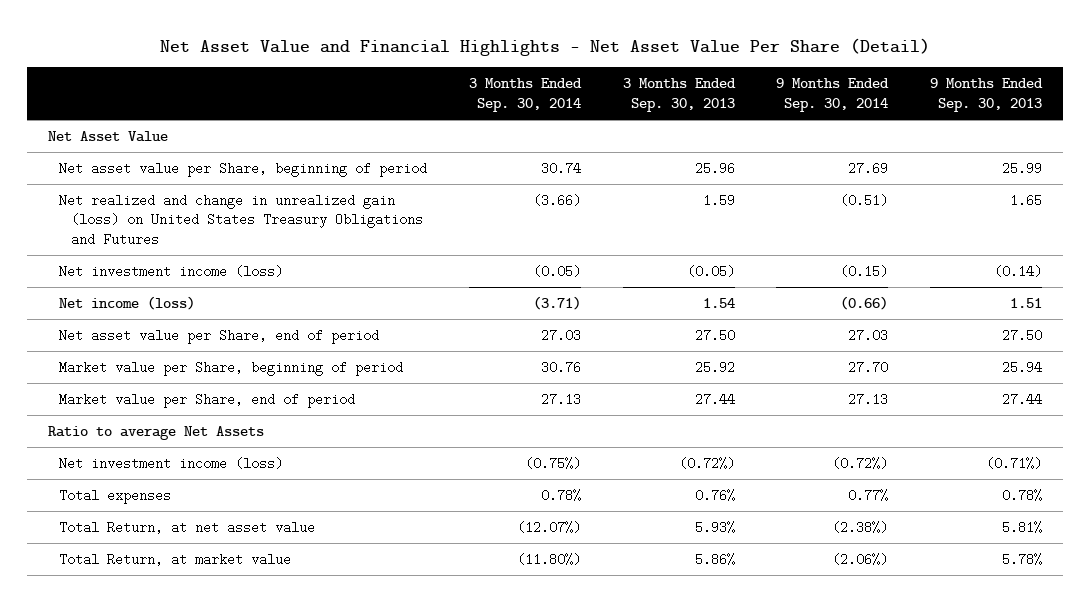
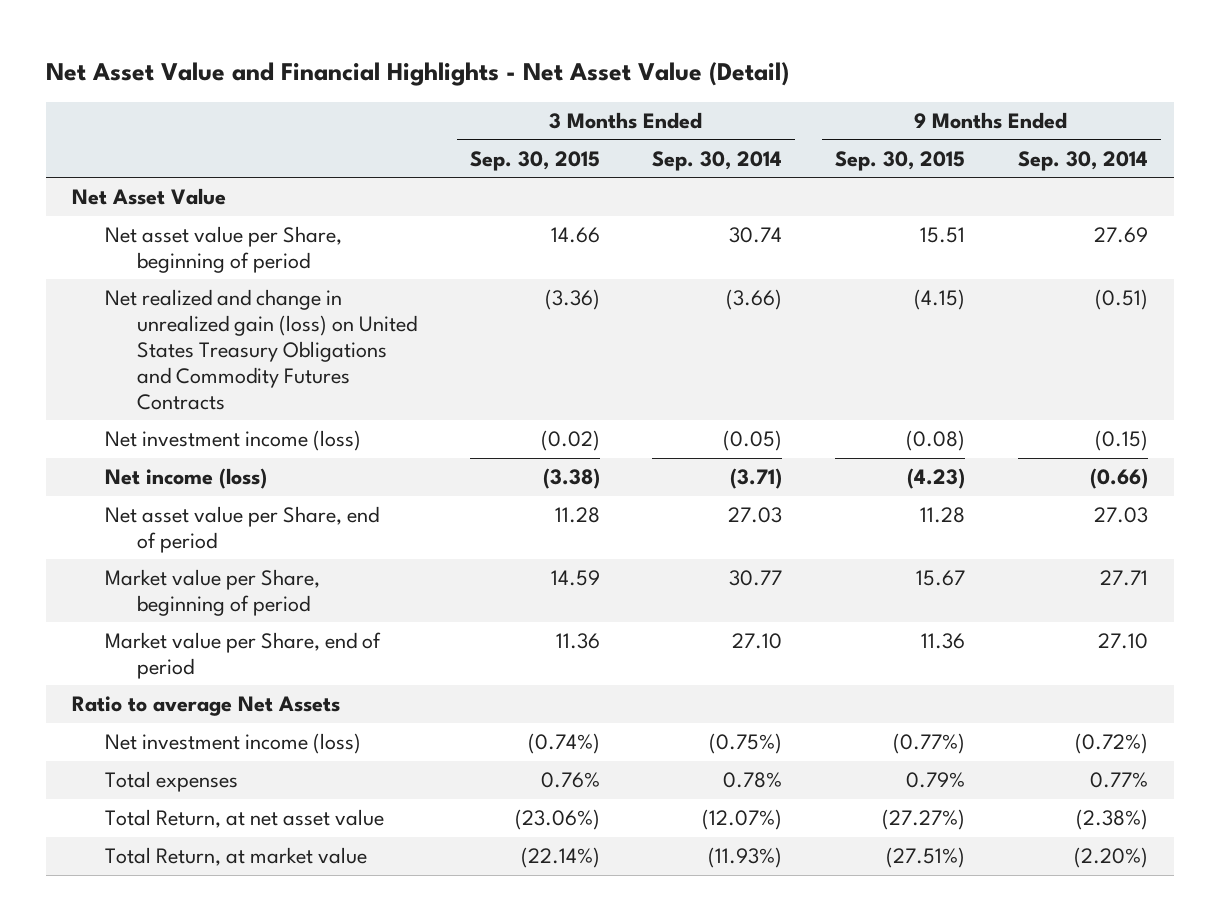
- Net Asset Value and Financial Highlights - Net Asset Value Per Share (Detail)
+ Net Asset Value and Financial Highlights - Net Asset Value (Detail)
- | 3 Months Ended Sep. 30, 2014 | 3 Months Ended Sep. 30, 2013 | 9 Months Ended Sep. 30, 2014 | 9 Months Ended Sep. 30, 2013
+ | 3 Months Ended Sep. 30, 2015 | 3 Months Ended Sep. 30, 2014 | 9 Months Ended Sep. 30, 2015 | 9 Months Ended Sep. 30, 2014
- Net realized and change in unrealized gain (loss) on United States Treasury Obligations and Futures | (3.66) | 1.59 | (0.51) | 1.65
+ Net realized and change in unrealized gain (loss) on United States Treasury Obligations and Commodity Futures Contracts | (3.36) | (3.66) | (4.15) | (0.51)
- Market value per Share, beginning of period | 30.76 | 25.92 | 27.70 | 25.94
- Market value per Share, end of period | 27.13 | 27.44 | 27.13 | 27.44
+ Market value per Share, beginning of period | 14.59 | 30.77 | 15.67 | 27.71
+ Market value per Share, end of period | 11.36 | 27.10 | 11.36 | 27.10
- Total Return, at market value | (11.80%) | 5.86% | (2.06%) | 5.78%
+ Total Return, at market value | (22.14%) | (11.93%) | (27.51%) | (2.20%)

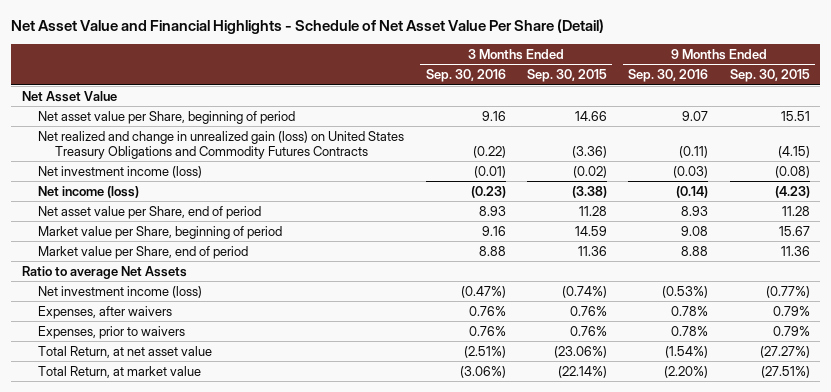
- Net Asset Value and Financial Highlights - Net Asset Value (Detail)
+ Net Asset Value and Financial Highlights - Schedule of Net Asset Value Per Share (Detail)
- | 3 Months Ended Sep. 30, 2015 | 3 Months Ended Sep. 30, 2014 | 9 Months Ended Sep. 30, 2015 | 9 Months Ended Sep. 30, 2014
+ | 3 Months Ended Sep. 30, 2016 | 3 Months Ended Sep. 30, 2015 | 9 Months Ended Sep. 30, 2016 | 9 Months Ended Sep. 30, 2015
- Total expenses | 0.76% | 0.78% | 0.79% | 0.77%
+ Expenses, after waivers | 0.76% | 0.76% | 0.78% | 0.79%
+ Expenses, prior to waivers | 0.76% | 0.76% | 0.78% | 0.79%

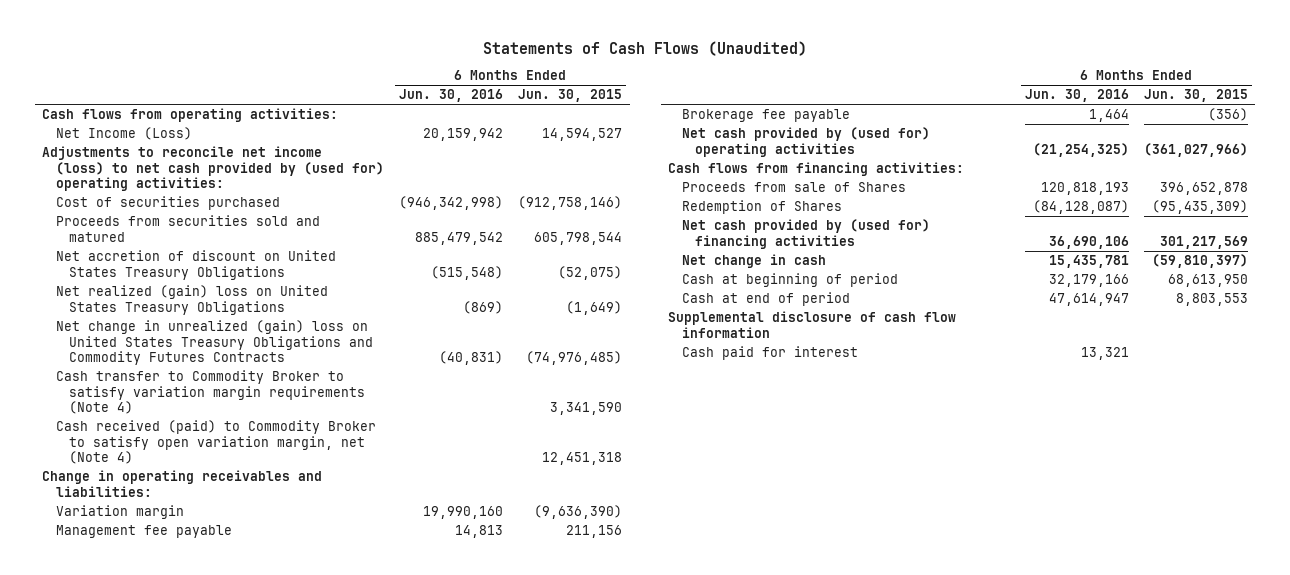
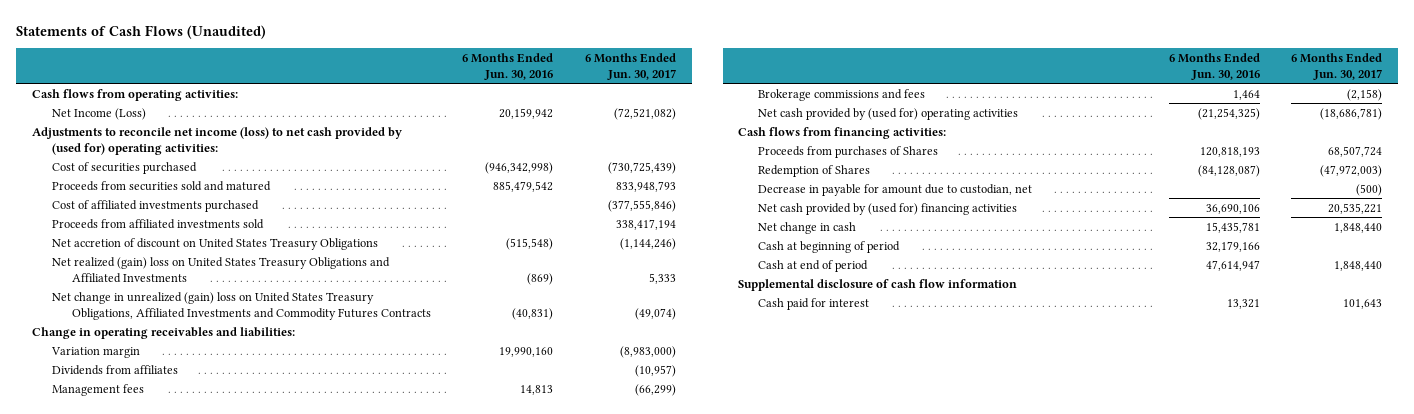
- | 6 Months Ended Jun. 30, 2016 | 6 Months Ended Jun. 30, 2015
+ | 6 Months Ended Jun. 30, 2016 | 6 Months Ended Jun. 30, 2017
+ Cost of affiliated investments purchased | | (377,555,846)
+ Proceeds from affiliated investments sold | | 338,417,194
- Net realized (gain) loss on United States Treasury Obligations | (869) | (1,649)
- Net change in unrealized (gain) loss on United States Treasury Obligations and Commodity Futures Contracts | (40,831) | (74,976,485)
- Cash transfer to Commodity Broker to satisfy variation margin requirements (Note 4) | | 3,341,590
- Cash received (paid) to Commodity Broker to satisfy open variation margin, net (Note 4) | | 12,451,318
+ Net realized (gain) loss on United States Treasury Obligations and Affiliated Investments | (869) | 5,333
+ Net change in unrealized (gain) loss on United States Treasury Obligations, Affiliated Investments and Commodity Futures Contracts | (40,831) | (49,074)
- Management fee payable | 14,813 | 211,156
- Brokerage fee payable | 1,464 | (356)
+ Dividends from affiliates | | (10,957)
+ Management fees | 14,813 | (66,299)
+ Brokerage commissions and fees | 1,464 | (2,158)
- Proceeds from sale of Shares | 120,818,193 | 396,652,878
+ Proceeds from purchases of Shares | 120,818,193 | 68,507,724
+ Decrease in payable for amount due to custodian, net | | (500)

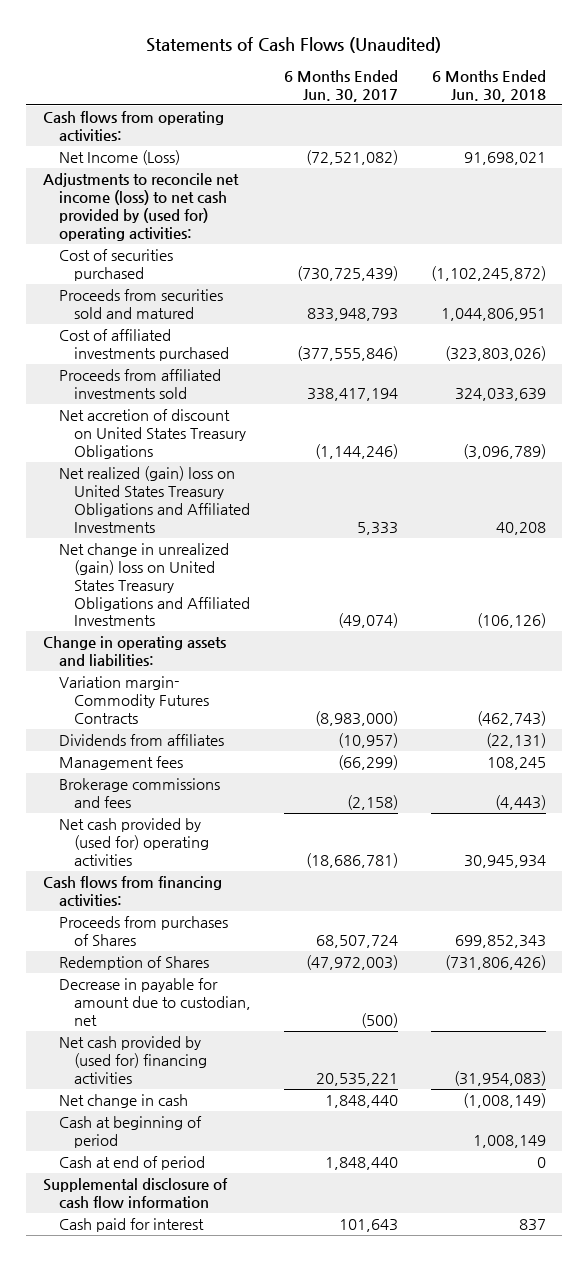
- | 6 Months Ended Jun. 30, 2016 | 6 Months Ended Jun. 30, 2017
+ | 6 Months Ended Jun. 30, 2017 | 6 Months Ended Jun. 30, 2018
- Net change in unrealized (gain) loss on United States Treasury Obligations, Affiliated Investments and Commodity Futures Contracts | (40,831) | (49,074)
- Change in operating receivables and liabilities:
- Variation margin | 19,990,160 | (8,983,000)
+ Net change in unrealized (gain) loss on United States Treasury Obligations and Affiliated Investments | (49,074) | (106,126)
+ Change in operating assets and liabilities:
+ Variation margin- Commodity Futures Contracts | (8,983,000) | (462,743)

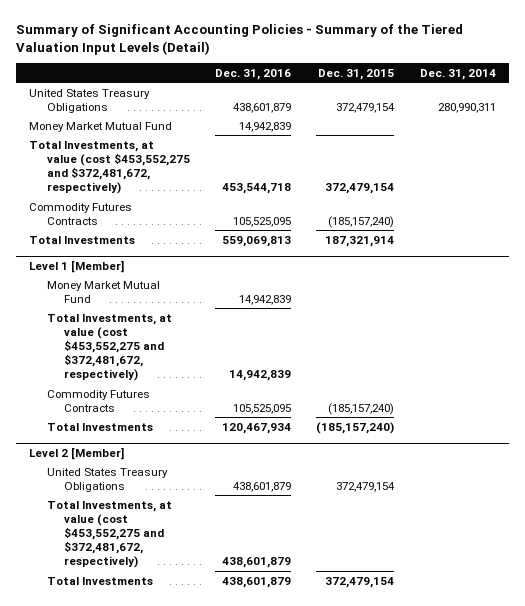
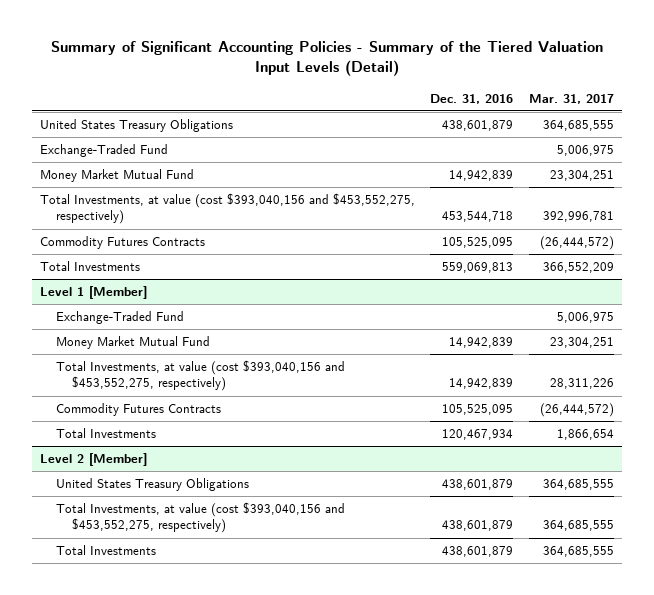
- | Dec. 31, 2016 | Dec. 31, 2015 | Dec. 31, 2014
+ | Dec. 31, 2016 | Mar. 31, 2017
+ Exchange-Traded Fund | | 5,006,975
- Total Investments, at value (cost $453,552,275 and $372,481,672, respectively) | 453,544,718 | 372,479,154 |
+ Total Investments, at value (cost $393,040,156 and $453,552,275, respectively) | 453,544,718 | 392,996,781
@ Level 1 [Member]
+ Exchange-Traded Fund | | 5,006,975
- Total Investments, at value (cost $453,552,275 and $372,481,672, respectively) | 14,942,839 | |
+ Total Investments, at value (cost $393,040,156 and $453,552,275, respectively) | 14,942,839 | 28,311,226
@ Level 2 [Member]
- Total Investments, at value (cost $453,552,275 and $372,481,672, respectively) | 438,601,879 | |
+ Total Investments, at value (cost $393,040,156 and $453,552,275, respectively) | 438,601,879 | 364,685,555

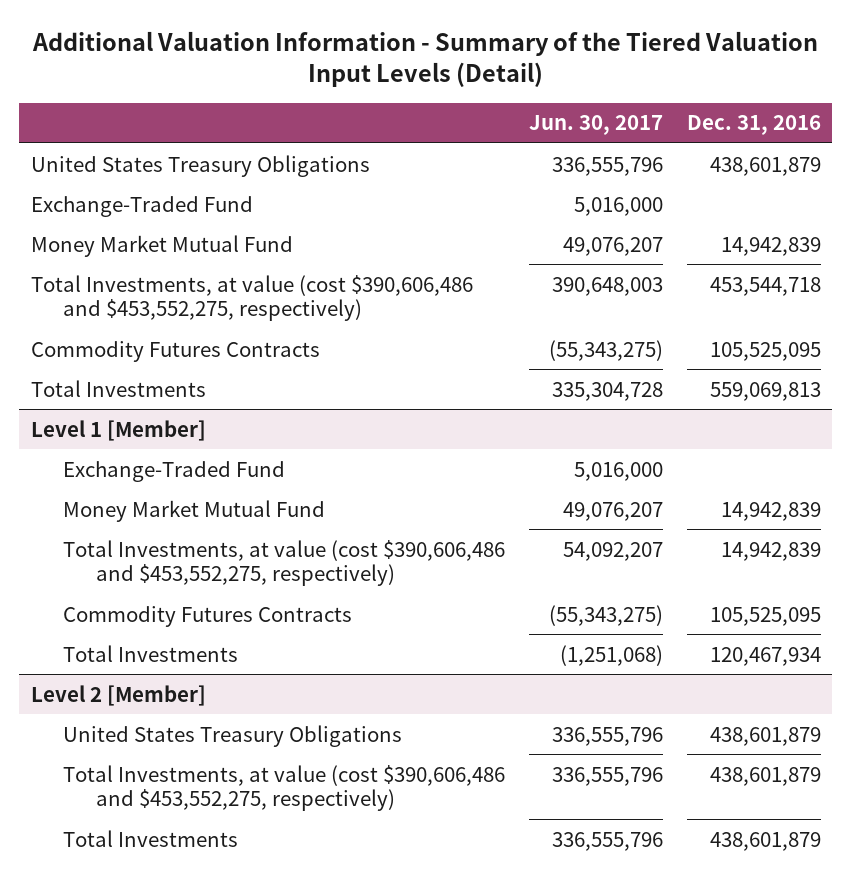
- Summary of Significant Accounting Policies - Summary of the Tiered Valuation Input Levels (Detail)
+ Additional Valuation Information - Summary of the Tiered Valuation Input Levels (Detail)
- | Dec. 31, 2016 | Mar. 31, 2017
+ | Jun. 30, 2017 | Dec. 31, 2016
- Total Investments, at value (cost $393,040,156 and $453,552,275, respectively) | 453,544,718 | 392,996,781
+ Total Investments, at value (cost $390,606,486 and $453,552,275, respectively) | 390,648,003 | 453,544,718
@ Level 1 [Member]
- Total Investments, at value (cost $393,040,156 and $453,552,275, respectively) | 14,942,839 | 28,311,226
+ Total Investments, at value (cost $390,606,486 and $453,552,275, respectively) | 54,092,207 | 14,942,839
@ Level 2 [Member]
- Total Investments, at value (cost $393,040,156 and $453,552,275, respectively) | 438,601,879 | 364,685,555
+ Total Investments, at value (cost $390,606,486 and $453,552,275, respectively) | 336,555,796 | 438,601,879

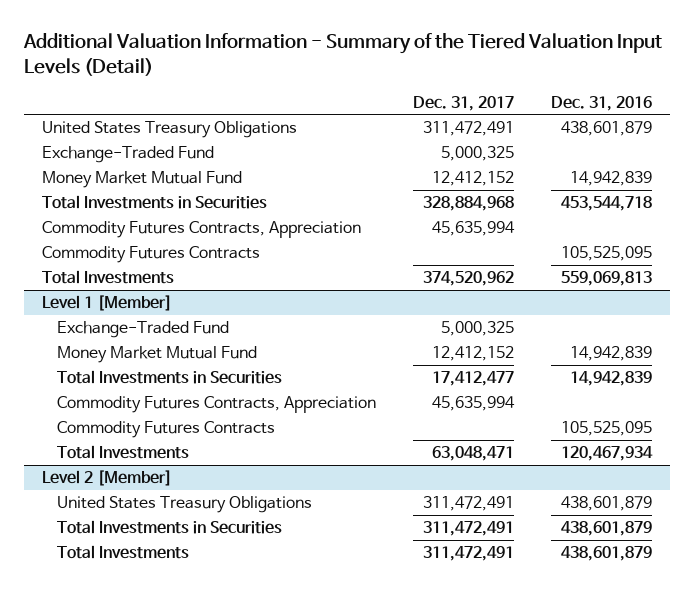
- | Jun. 30, 2017 | Dec. 31, 2016
+ | Dec. 31, 2017 | Dec. 31, 2016
- Total Investments, at value (cost $390,606,486 and $453,552,275, respectively) | 390,648,003 | 453,544,718
+ Total Investments in Securities | 328,884,968 | 453,544,718
+ Commodity Futures Contracts, Appreciation | 45,635,994 |
@ Level 1 [Member]
- Total Investments, at value (cost $390,606,486 and $453,552,275, respectively) | 54,092,207 | 14,942,839
+ Total Investments in Securities | 17,412,477 | 14,942,839
+ Commodity Futures Contracts, Appreciation | 45,635,994 |
@ Level 2 [Member]
- Total Investments, at value (cost $390,606,486 and $453,552,275, respectively) | 336,555,796 | 438,601,879
+ Total Investments in Securities | 311,472,491 | 438,601,879

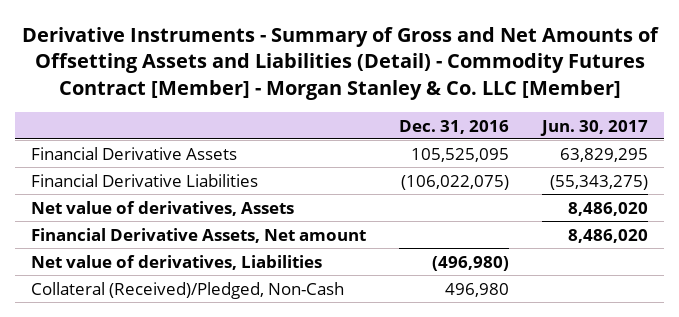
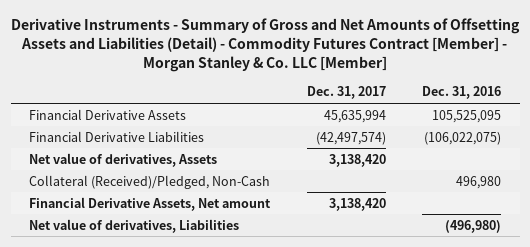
- | Dec. 31, 2016 | Jun. 30, 2017
+ | Dec. 31, 2017 | Dec. 31, 2016
moved up: Collateral (Received)/Pledged, Non-Cash | | 496,980

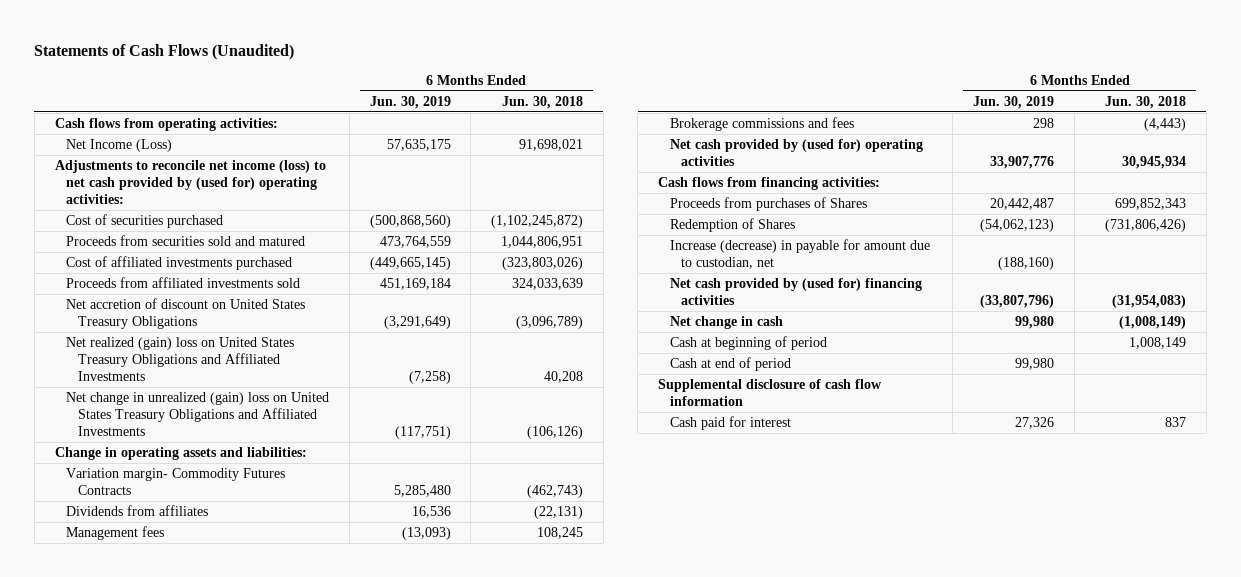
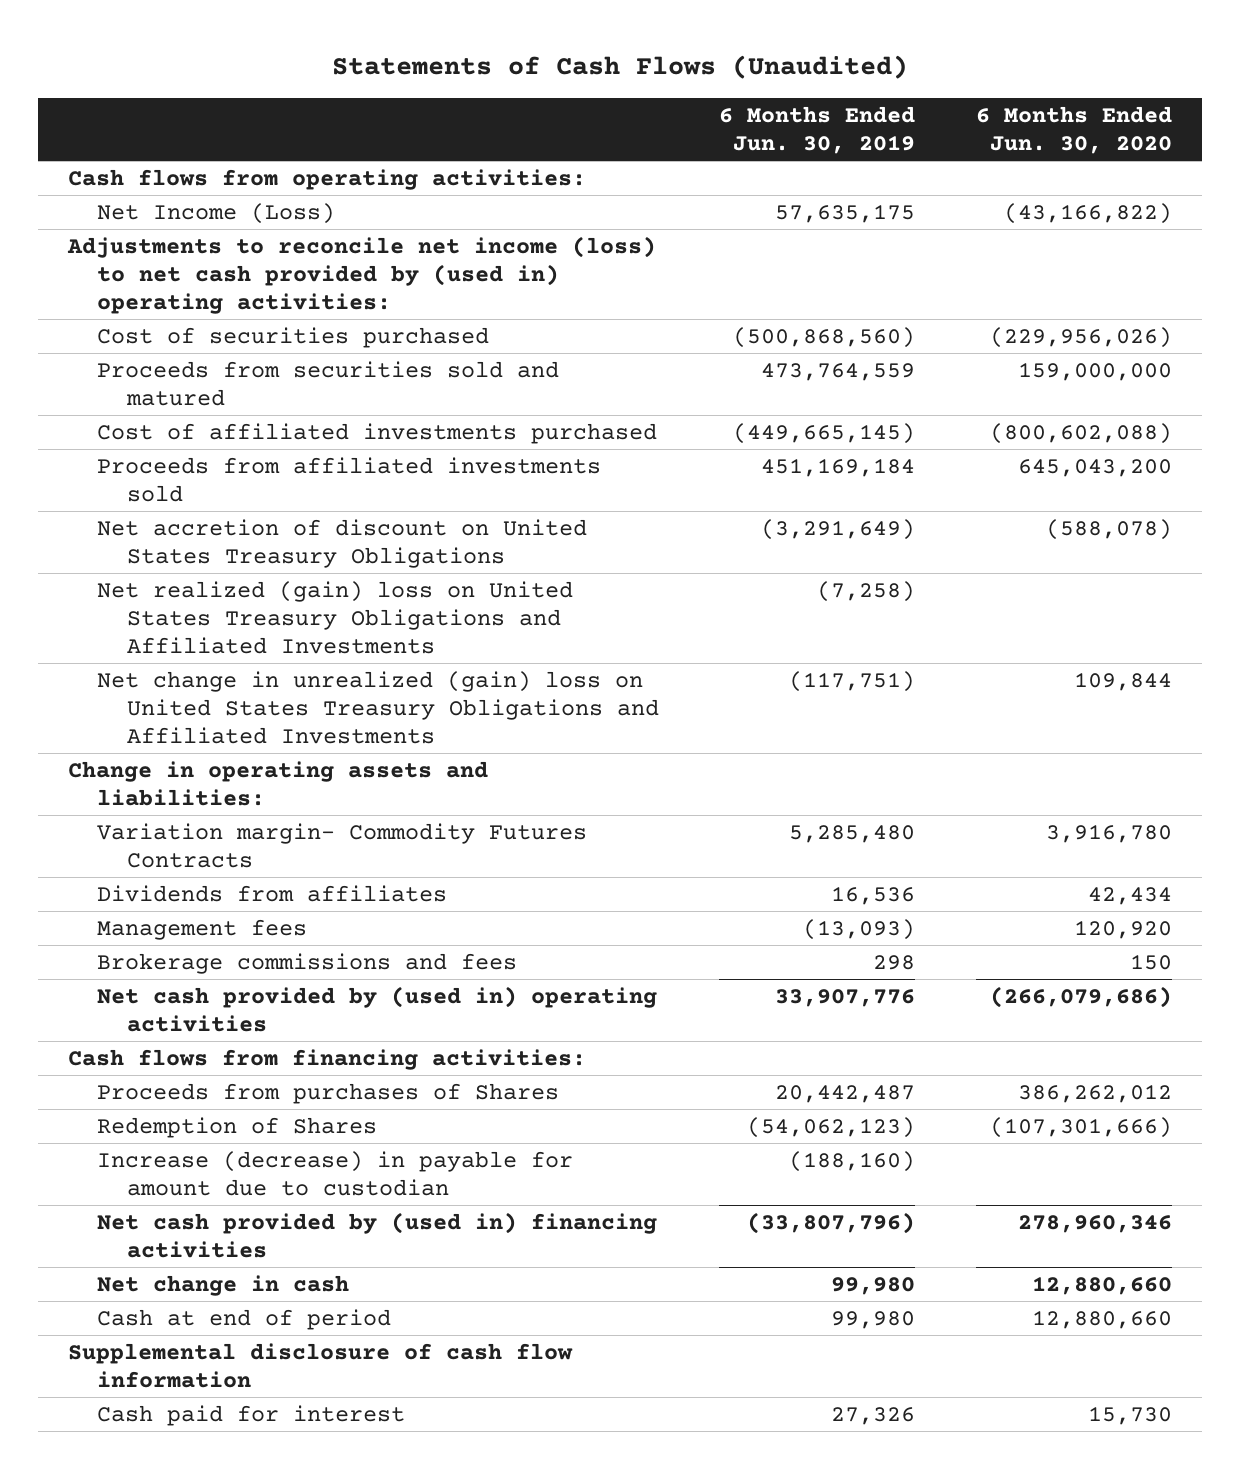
- | 6 Months Ended Jun. 30, 2019 | 6 Months Ended Jun. 30, 2018
+ | 6 Months Ended Jun. 30, 2019 | 6 Months Ended Jun. 30, 2020
- Adjustments to reconcile net income (loss) to net cash provided by (used for) operating activities:
+ Adjustments to reconcile net income (loss) to net cash provided by (used in) operating activities:
- Net cash provided by (used for) operating activities | 33,907,776 | 30,945,934
+ Net cash provided by (used in) operating activities | 33,907,776 | (266,079,686)
- Increase (decrease) in payable for amount due to custodian, net | (188,160) |
- Net cash provided by (used for) financing activities | (33,807,796) | (31,954,083)
+ Increase (decrease) in payable for amount due to custodian | (188,160) |
+ Net cash provided by (used in) financing activities | (33,807,796) | 278,960,346
- Cash at beginning of period | | 1,008,149

